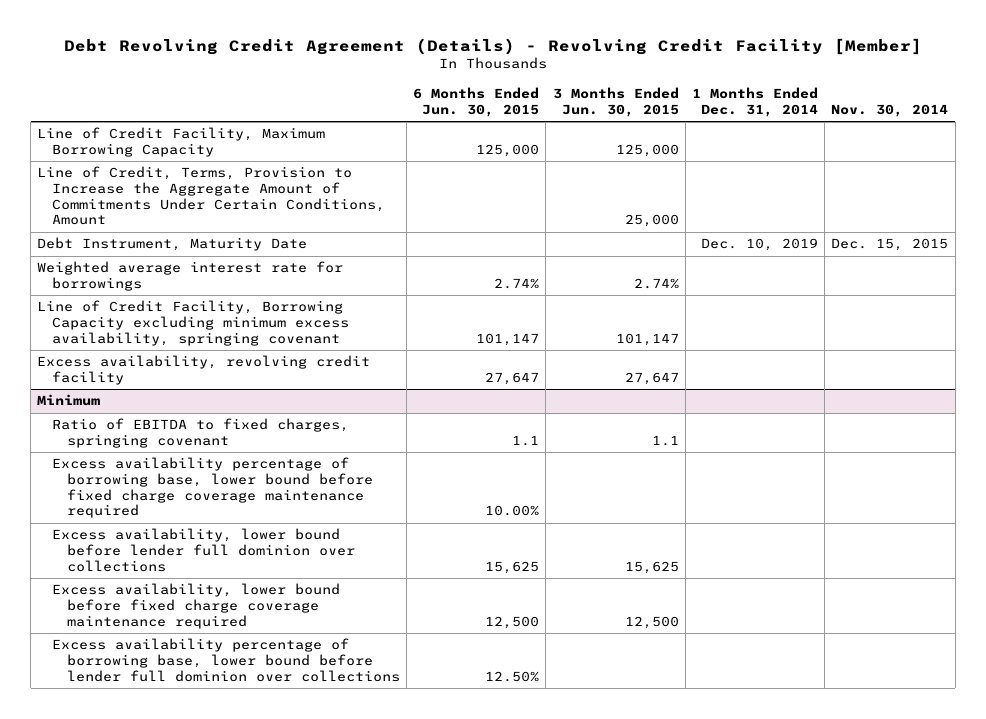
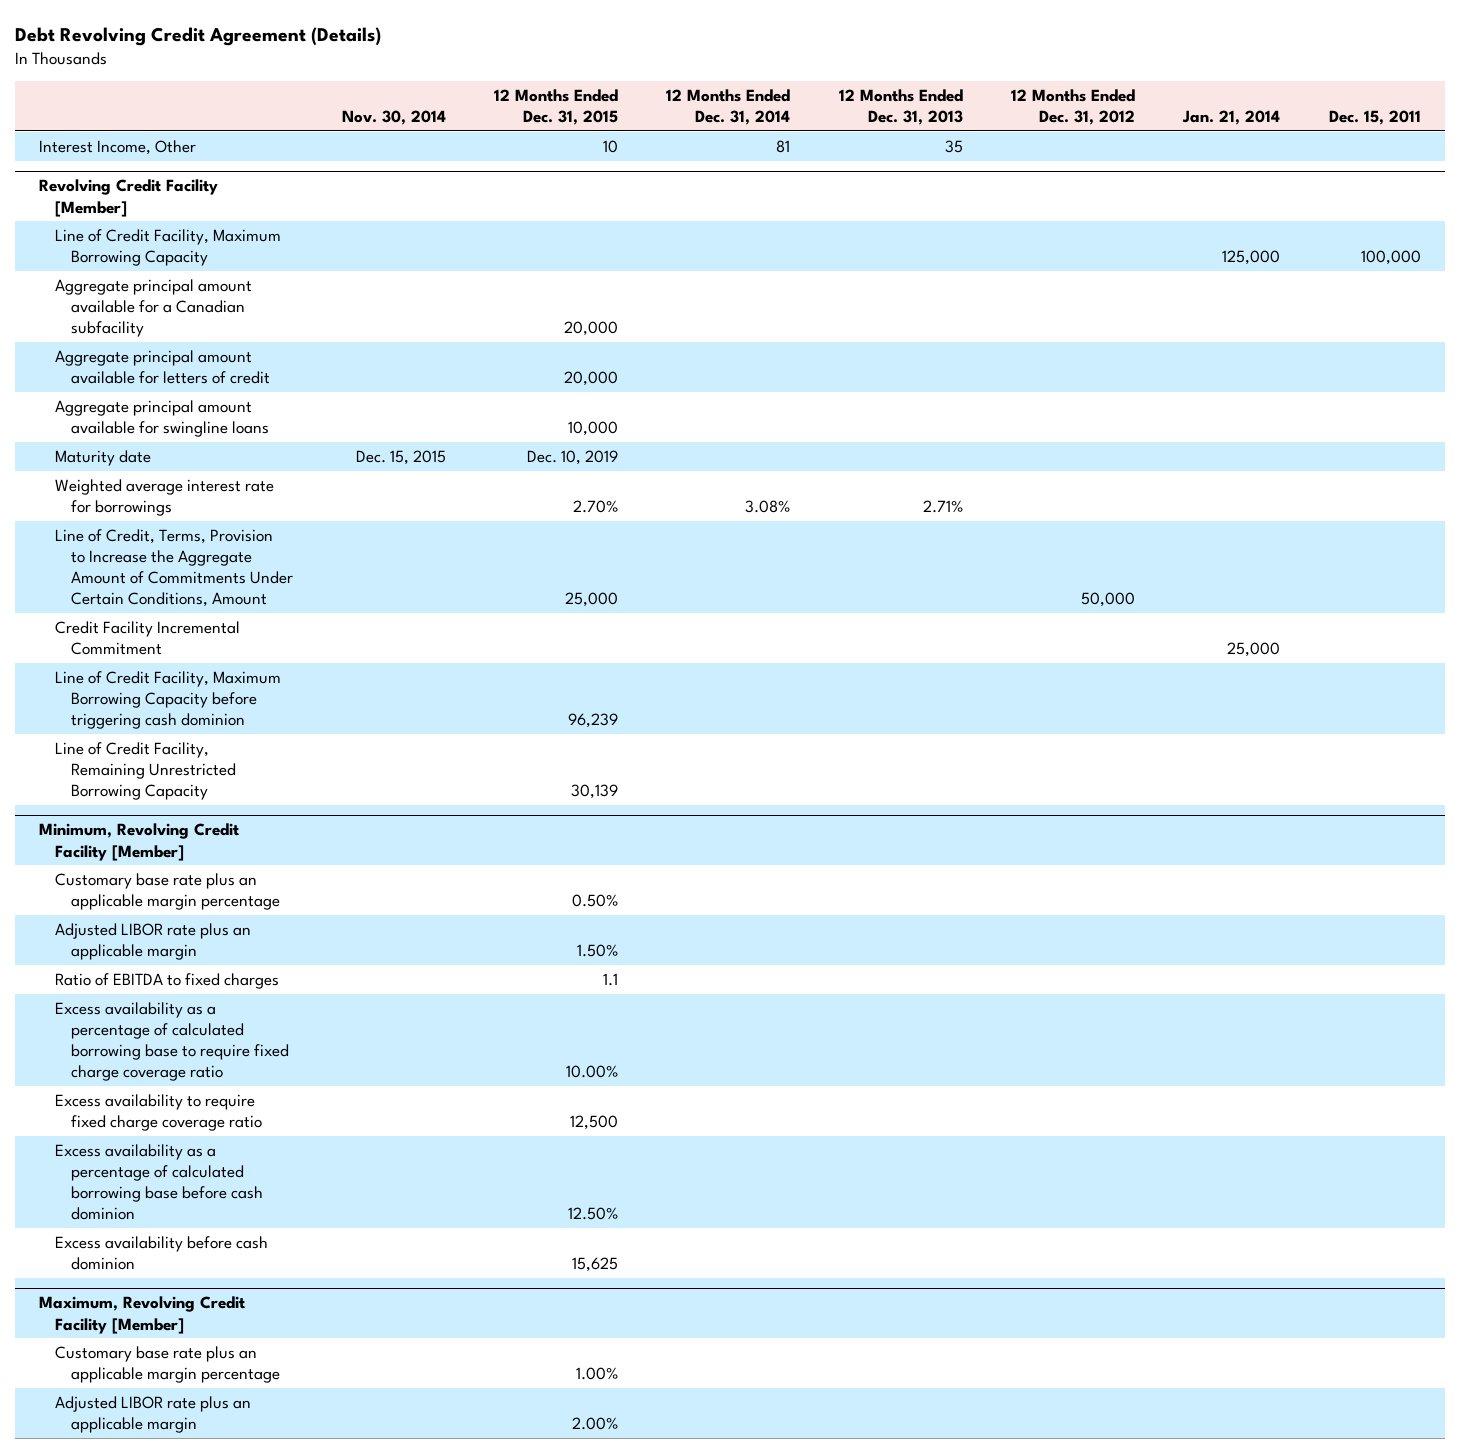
- Debt Revolving Credit Agreement (Details) - Revolving Credit Facility [Member]
+ Debt Revolving Credit Agreement (Details)
- | 6 Months Ended Jun. 30, 2015 | 3 Months Ended Jun. 30, 2015 | 1 Months Ended Dec. 31, 2014 | Nov. 30, 2014
+ | Nov. 30, 2014 | 12 Months Ended Dec. 31, 2015 | 12 Months Ended Dec. 31, 2014 | 12 Months Ended Dec. 31, 2013 | 12 Months Ended Dec. 31, 2012 | Jan. 21, 2014 | Dec. 15, 2011
- Line of Credit Facility, Maximum Borrowing Capacity | 125,000 | 125,000 | |
- Line of Credit, Terms, Provision to Increase the Aggregate Amount of Commitments Under Certain Conditions, Amount | | 25,000 | |
- Debt Instrument, Maturity Date | | | Dec. 10, 2019 | Dec. 15, 2015
- Weighted average interest rate for borrowings | 2.74% | 2.74% | |
- Line of Credit Facility, Borrowing Capacity excluding minimum excess availability, springing covenant | 101,147 | 101,147 | |
- Excess availability, revolving credit facility | 27,647 | 27,647 | |
- Minimum
- Ratio of EBITDA to fixed charges, springing covenant | 1.1 | 1.1 | |
- Excess availability percentage of borrowing base, lower bound before fixed charge coverage maintenance required | 10.00% | | |
- Excess availability, lower bound before lender full dominion over collections | 15,625 | 15,625 | |
- Excess availability, lower bound before fixed charge coverage maintenance required | 12,500 | 12,500 | |
- Excess availability percentage of borrowing base, lower bound before lender full dominion over collections | 12.50% | | |
+ Interest Income, Other | | 10 | 81 | 35 | | |
+ Revolving Credit Facility [Member]
+ Line of Credit Facility, Maximum Borrowing Capacity | | | | | | 125,000 | 100,000
+ Aggregate principal amount available for a Canadian subfacility | | 20,000 | | | | |
+ Aggregate principal amount available for letters of credit | | 20,000 | | | | |
+ Aggregate principal amount available for swingline loans | | 10,000 | | | | |
+ Maturity date | Dec. 15, 2015 | Dec. 10, 2019 | | | | |
+ Weighted average interest rate for borrowings | | 2.70% | 3.08% | 2.71% | | |
+ Line of Credit, Terms, Provision to Increase the Aggregate Amount of Commitments Under Certain Conditions, Amount | | 25,000 | | | 50,000 | |
+ Credit Facility Incremental Commitment | | | | | | 25,000 |
+ Line of Credit Facility, Maximum Borrowing Capacity before triggering cash dominion | | 96,239 | | | | |
+ Line of Credit Facility, Remaining Unrestricted Borrowing Capacity | | 30,139 | | | | |
+ Minimum, Revolving Credit Facility [Member]
+ Customary base rate plus an applicable margin percentage | | 0.50% | | | | |
+ Adjusted LIBOR rate plus an applicable margin | | 1.50% | | | | |
+ Ratio of EBITDA to fixed charges | | 1.1 | | | | |
+ Excess availability as a percentage of calculated borrowing base to require fixed charge coverage ratio | | 10.00% | | | | |
+ Excess availability to require fixed charge coverage ratio | | 12,500 | | | | |
+ Excess availability as a percentage of calculated borrowing base before cash dominion | | 12.50% | | | | |
+ Excess availability before cash dominion | | 15,625 | | | | |
+ Maximum, Revolving Credit Facility [Member]
+ Customary base rate plus an applicable margin percentage | | 1.00% | | | | |
+ Adjusted LIBOR rate plus an applicable margin | | 2.00% | | | | |

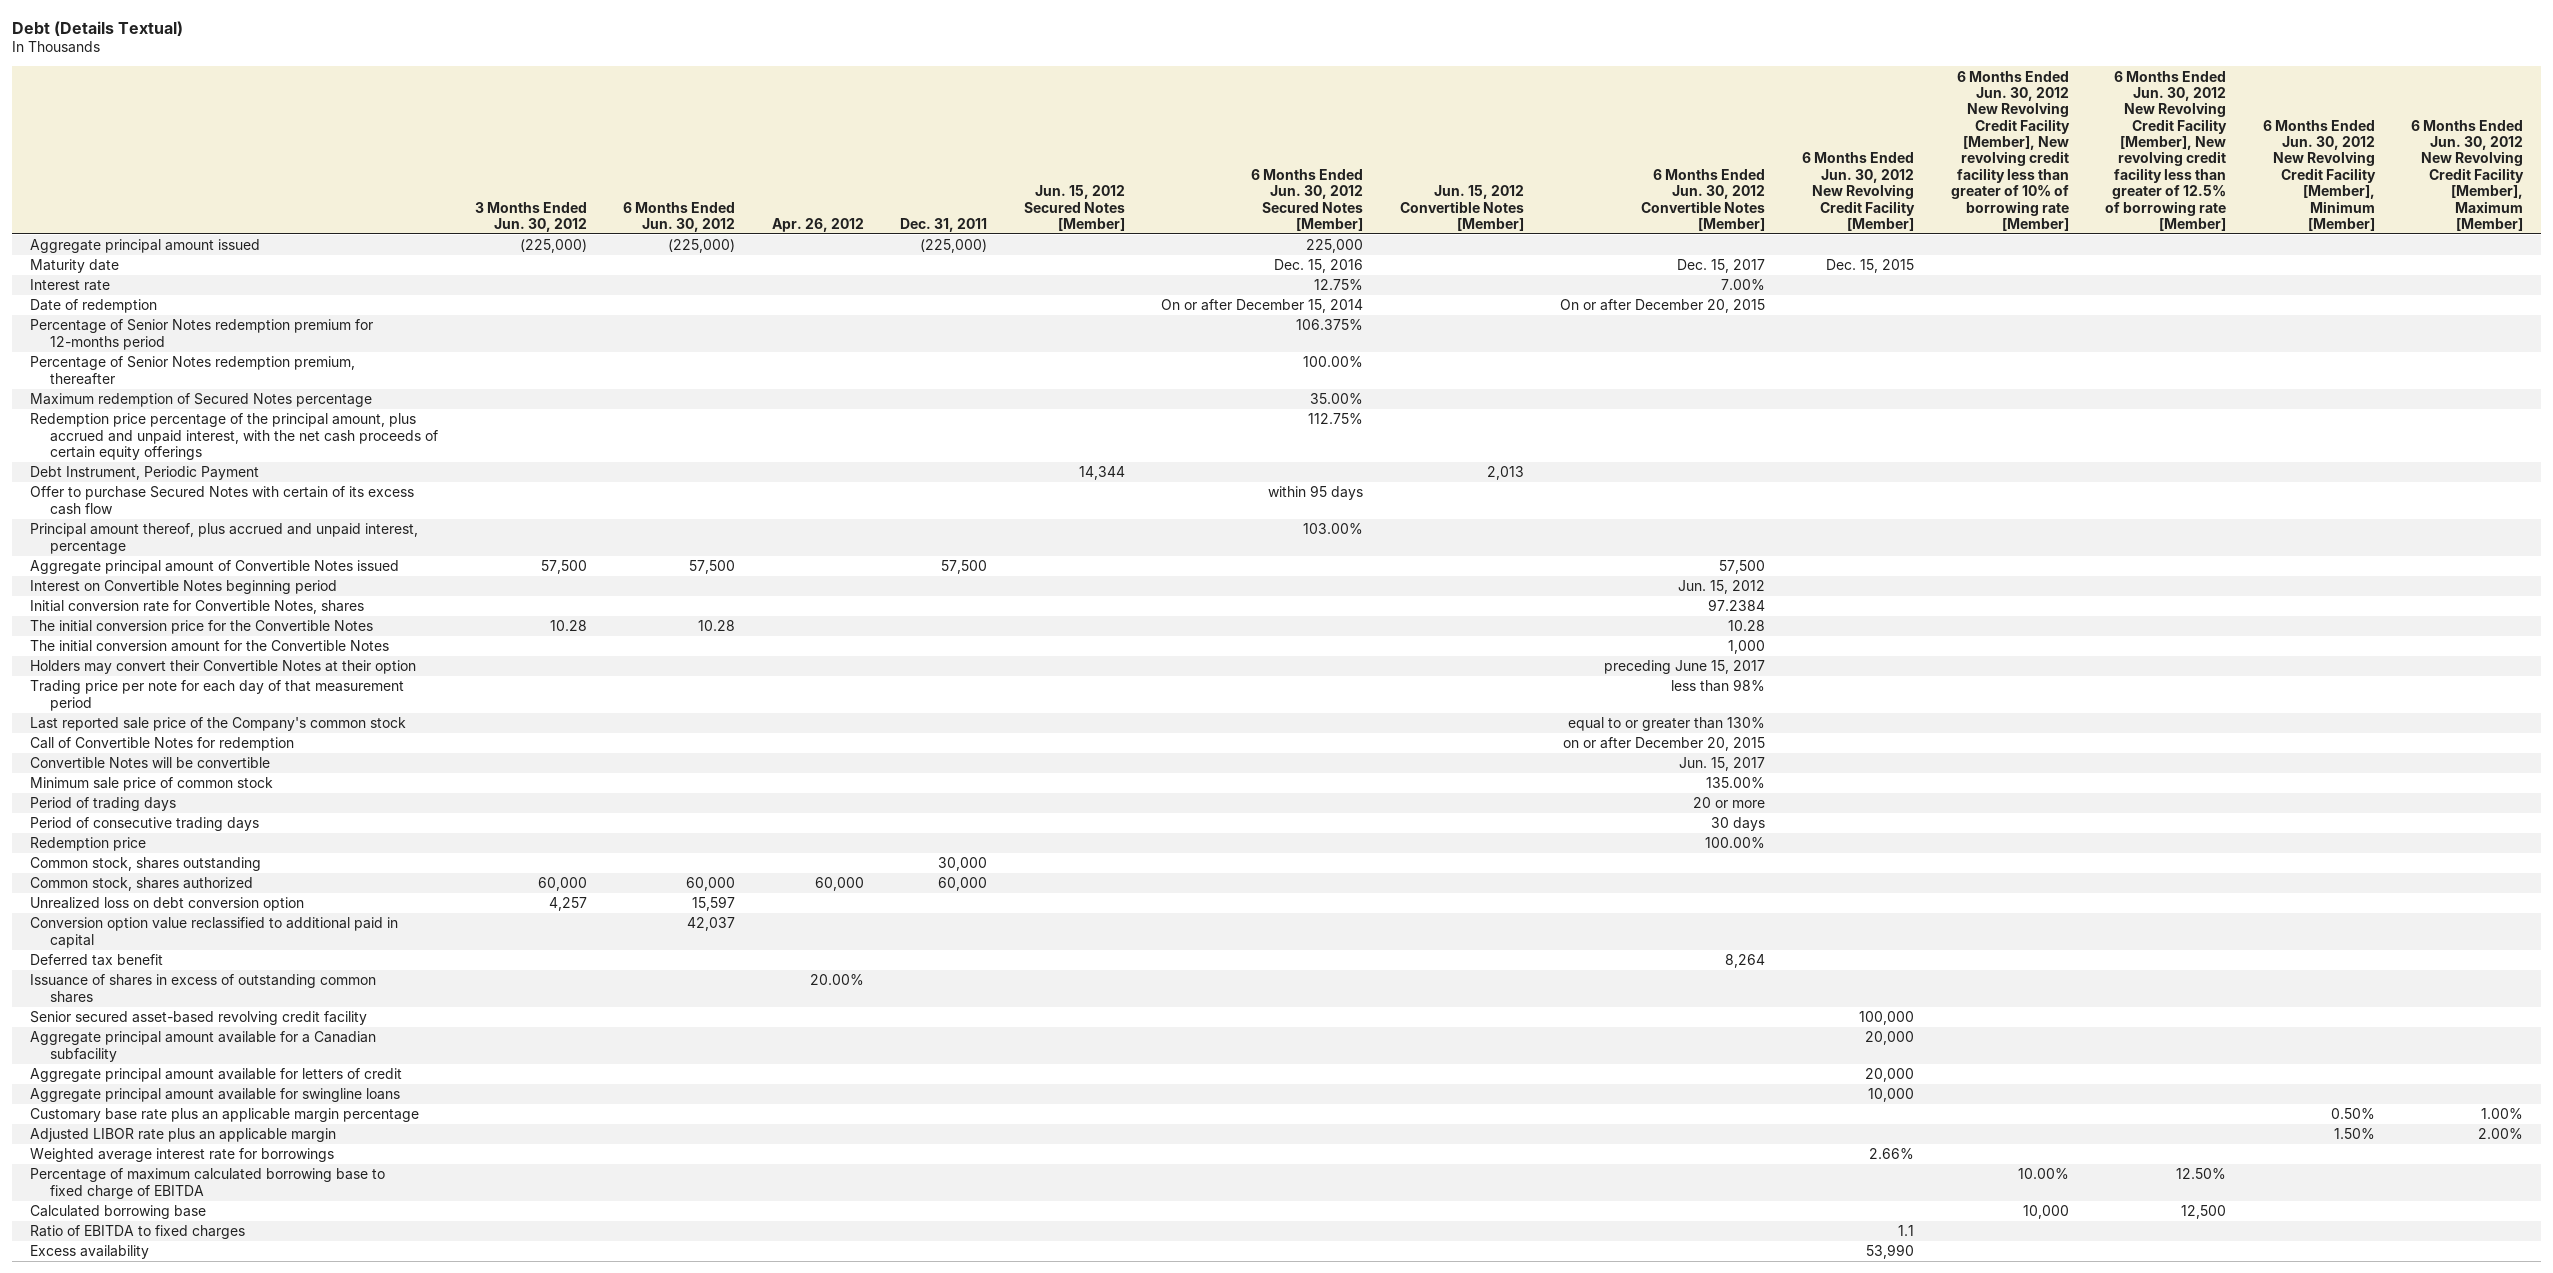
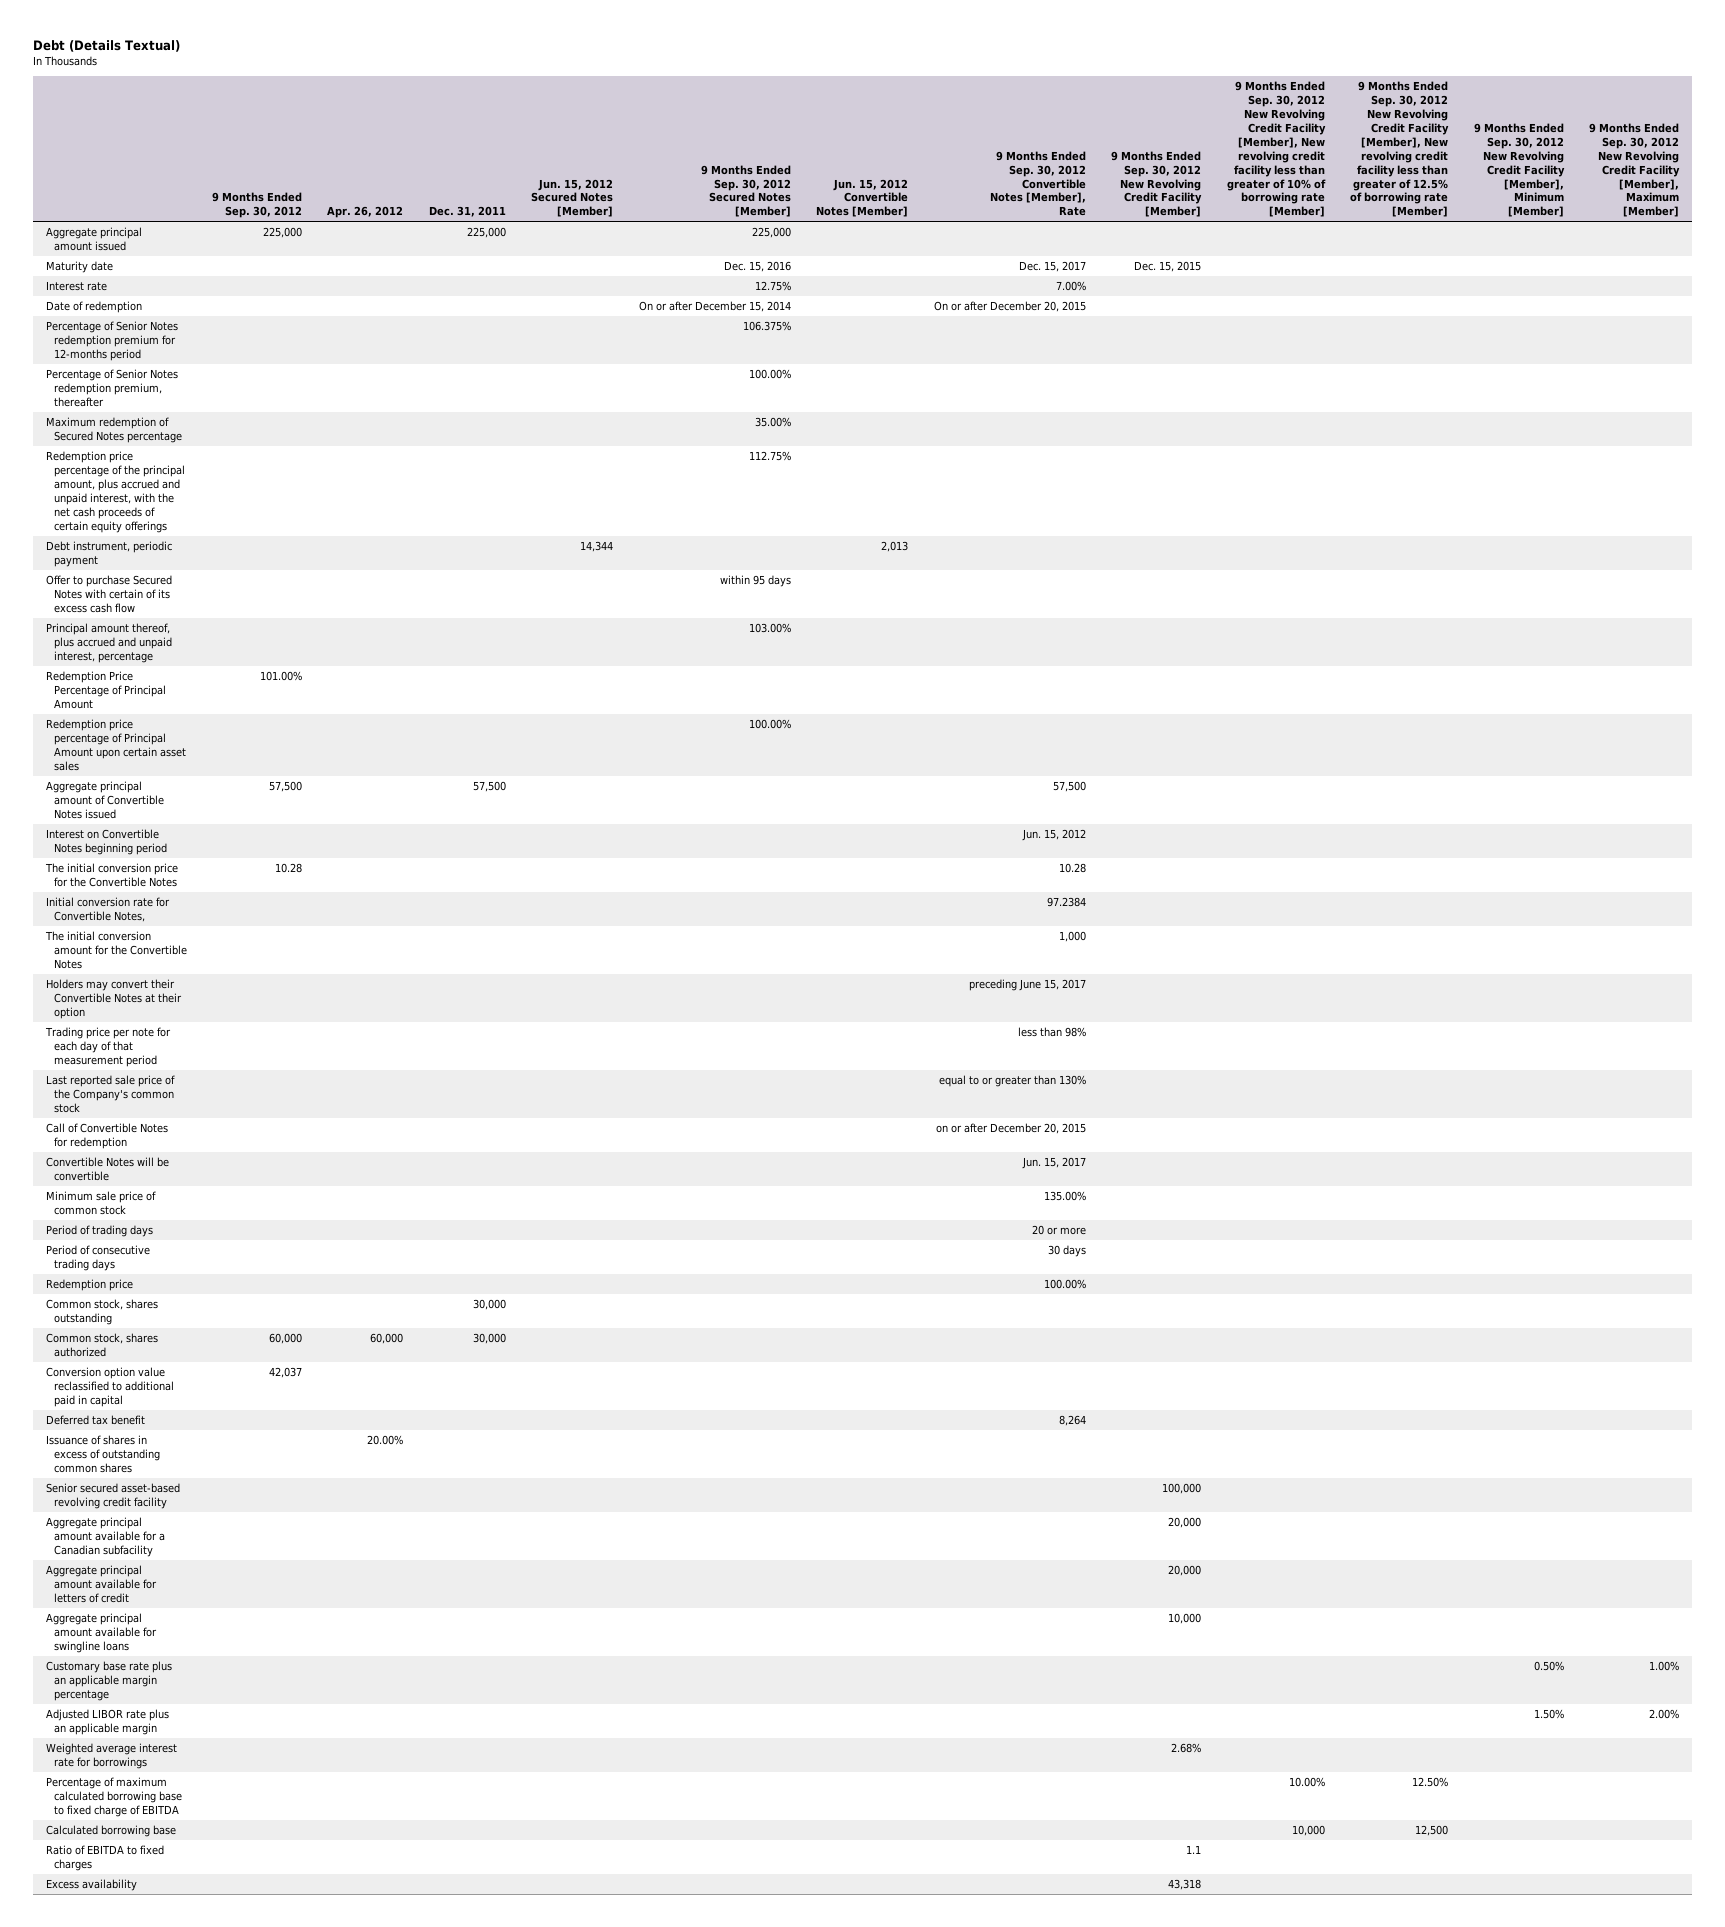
- | 3 Months Ended Jun. 30, 2012 | 6 Months Ended Jun. 30, 2012 | Apr. 26, 2012 | Dec. 31, 2011 | Jun. 15, 2012 Secured Notes [Member] | 6 Months Ended Jun. 30, 2012 Secured Notes [Member] | Jun. 15, 2012 Convertible Notes [Member] | 6 Months Ended Jun. 30, 2012 Convertible Notes [Member] | 6 Months Ended Jun. 30, 2012 New Revolving Credit Facility [Member] | 6 Months Ended Jun. 30, 2012 New Revolving Credit Facility [Member], New revolving credit facility less than greater of 10% of borrowing rate [Member] | 6 Months Ended Jun. 30, 2012 New Revolving Credit Facility [Member], New revolving credit facility less than greater of 12.5% of borrowing rate [Member] | 6 Months Ended Jun. 30, 2012 New Revolving Credit Facility [Member], Minimum [Member] | 6 Months Ended Jun. 30, 2012 New Revolving Credit Facility [Member], Maximum [Member]
+ | 9 Months Ended Sep. 30, 2012 | Apr. 26, 2012 | Dec. 31, 2011 | Jun. 15, 2012 Secured Notes [Member] | 9 Months Ended Sep. 30, 2012 Secured Notes [Member] | Jun. 15, 2012 Convertible Notes [Member] | 9 Months Ended Sep. 30, 2012 Convertible Notes [Member], Rate | 9 Months Ended Sep. 30, 2012 New Revolving Credit Facility [Member] | 9 Months Ended Sep. 30, 2012 New Revolving Credit Facility [Member], New revolving credit facility less than greater of 10% of borrowing rate [Member] | 9 Months Ended Sep. 30, 2012 New Revolving Credit Facility [Member], New revolving credit facility less than greater of 12.5% of borrowing rate [Member] | 9 Months Ended Sep. 30, 2012 New Revolving Credit Facility [Member], Minimum [Member] | 9 Months Ended Sep. 30, 2012 New Revolving Credit Facility [Member], Maximum [Member]
- Aggregate principal amount issued | (225,000) | (225,000) | | (225,000) | | 225,000 | | | | | | |
+ Aggregate principal amount issued | 225,000 | | 225,000 | | 225,000 | | | | | | |
- Debt Instrument, Periodic Payment | | | | | 14,344 | | 2,013 | | | | | |
+ Debt instrument, periodic payment | | | | 14,344 | | 2,013 | | | | | |
+ Redemption Price Percentage of Principal Amount | 101.00% | | | | | | | | | | |
+ Redemption price percentage of Principal Amount upon certain asset sales | | | | | 100.00% | | | | | | |
- Initial conversion rate for Convertible Notes, shares | | | | | | | | 97.2384 | | | | |
+ Initial conversion rate for Convertible Notes, | | | | | | | 97.2384 | | | | |
- Common stock, shares authorized | 60,000 | 60,000 | 60,000 | 60,000 | | | | | | | | |
- Unrealized loss on debt conversion option | 4,257 | 15,597 | | | | | | | | | | |
+ Common stock, shares authorized | 60,000 | 60,000 | 30,000 | | | | | | | | |

